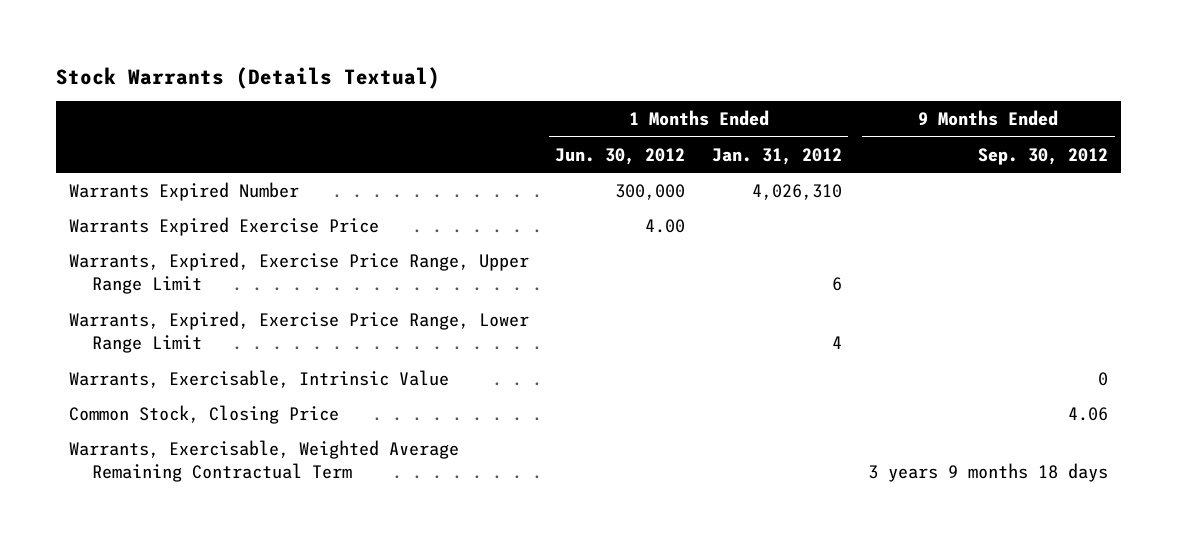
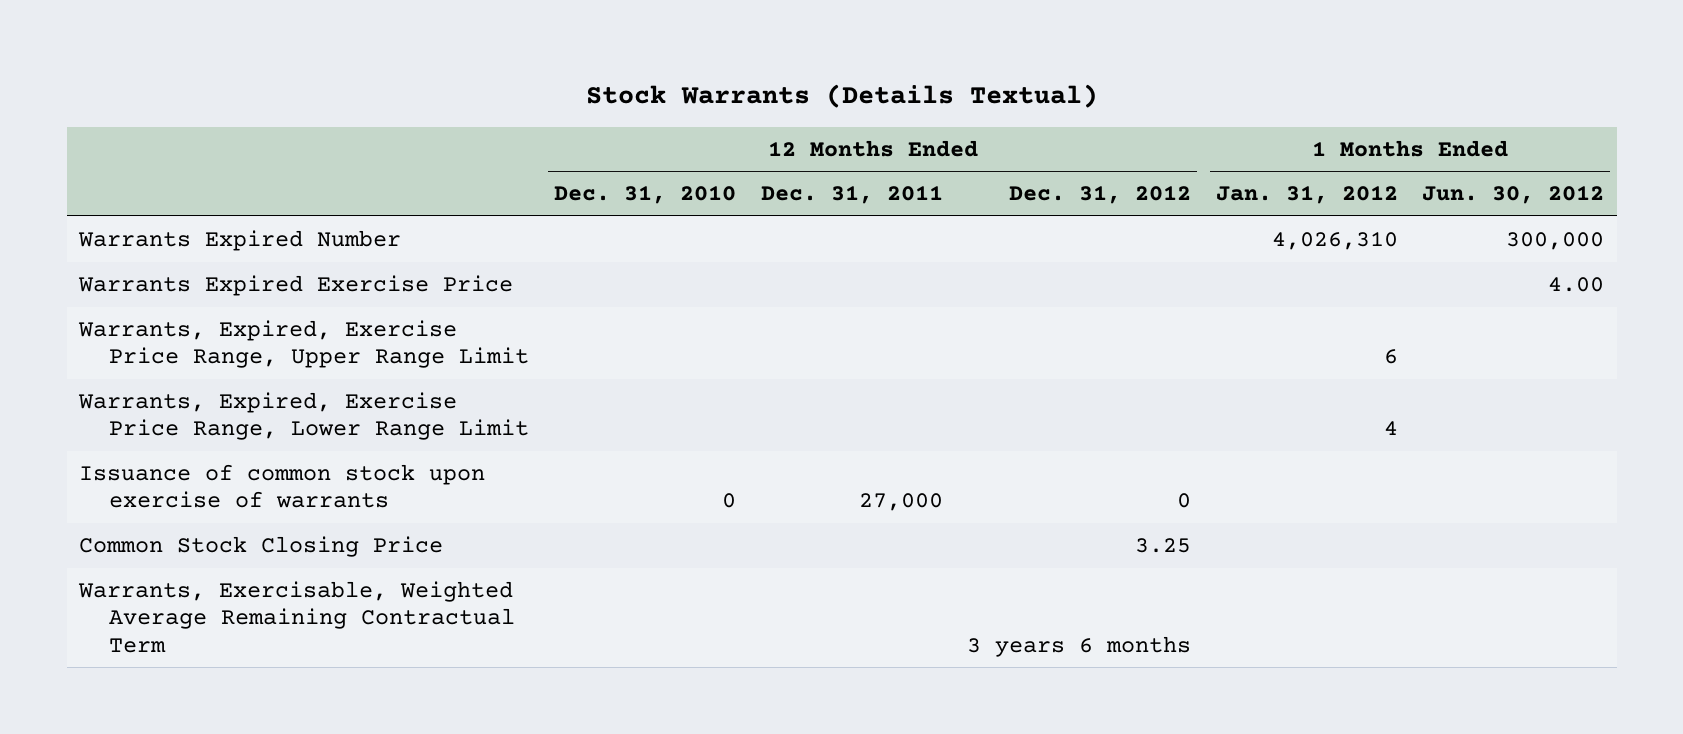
- | 1 Months Ended Jun. 30, 2012 | 1 Months Ended Jan. 31, 2012 | 9 Months Ended Sep. 30, 2012
+ | 12 Months Ended Dec. 31, 2010 | 12 Months Ended Dec. 31, 2011 | 12 Months Ended Dec. 31, 2012 | 1 Months Ended Jan. 31, 2012 | 1 Months Ended Jun. 30, 2012
- Warrants, Exercisable, Intrinsic Value | | | 0
- Common Stock, Closing Price | | | 4.06
+ Issuance of common stock upon exercise of warrants | 0 | 27,000 | 0 | |
+ Common Stock Closing Price | | | 3.25 | |

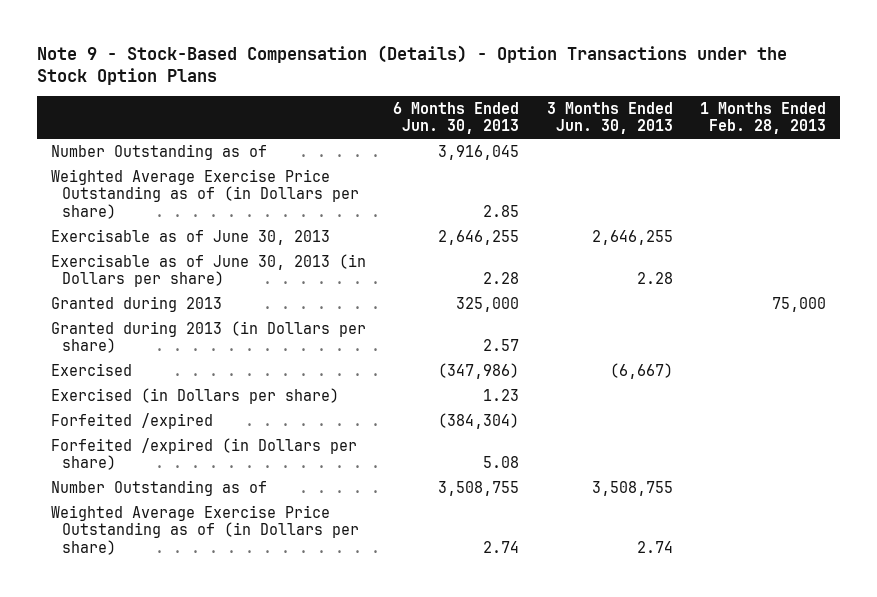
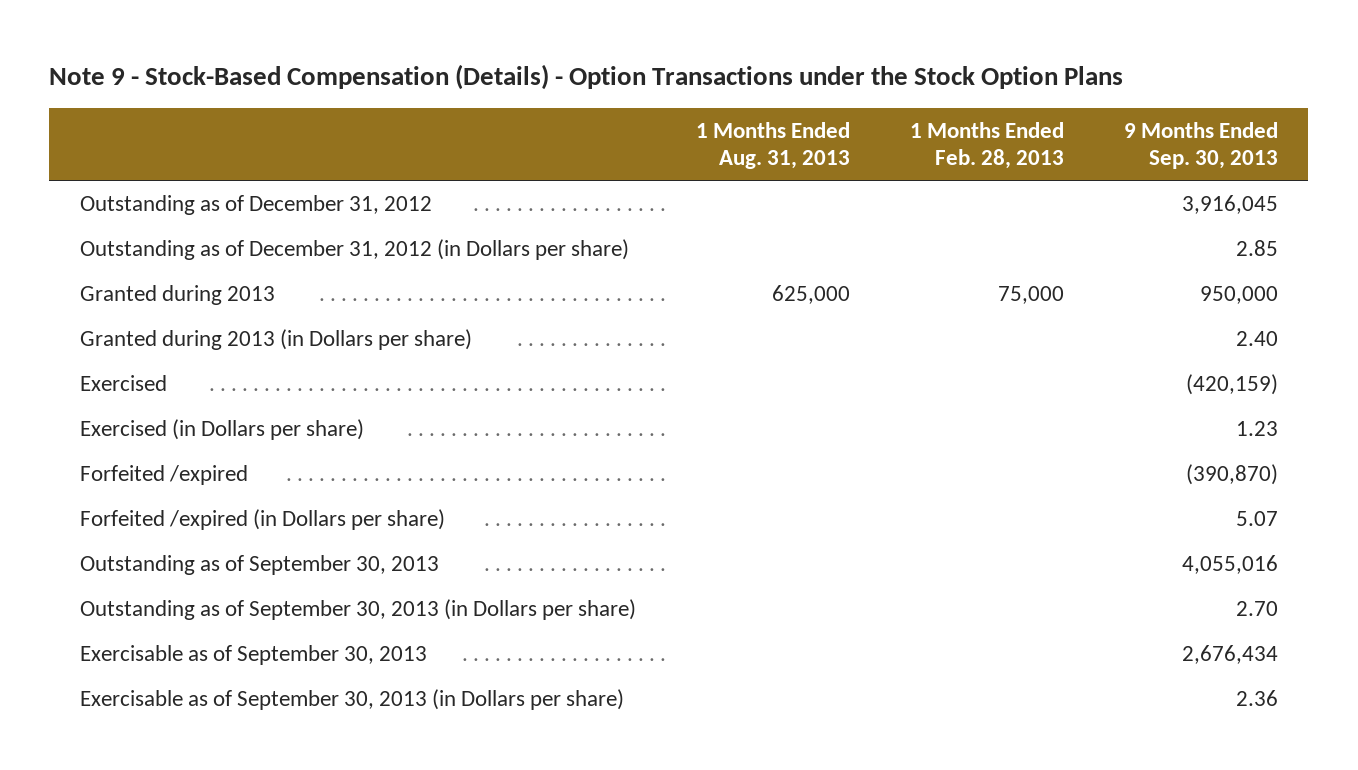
- | 6 Months Ended Jun. 30, 2013 | 3 Months Ended Jun. 30, 2013 | 1 Months Ended Feb. 28, 2013
+ | 1 Months Ended Aug. 31, 2013 | 1 Months Ended Feb. 28, 2013 | 9 Months Ended Sep. 30, 2013
- Number Outstanding as of | 3,916,045 | |
- Weighted Average Exercise Price Outstanding as of (in Dollars per share) | 2.85 | |
- Exercisable as of June 30, 2013 | 2,646,255 | 2,646,255 |
- Exercisable as of June 30, 2013 (in Dollars per share) | 2.28 | 2.28 |
+ Outstanding as of December 31, 2012 | | | 3,916,045
+ Outstanding as of December 31, 2012 (in Dollars per share) | | | 2.85
- Number Outstanding as of | 3,508,755 | 3,508,755 |
- Weighted Average Exercise Price Outstanding as of (in Dollars per share) | 2.74 | 2.74 |
+ Outstanding as of September 30, 2013 | | | 4,055,016
+ Outstanding as of September 30, 2013 (in Dollars per share) | | | 2.70
+ Exercisable as of September 30, 2013 | | | 2,676,434
+ Exercisable as of September 30, 2013 (in Dollars per share) | | | 2.36

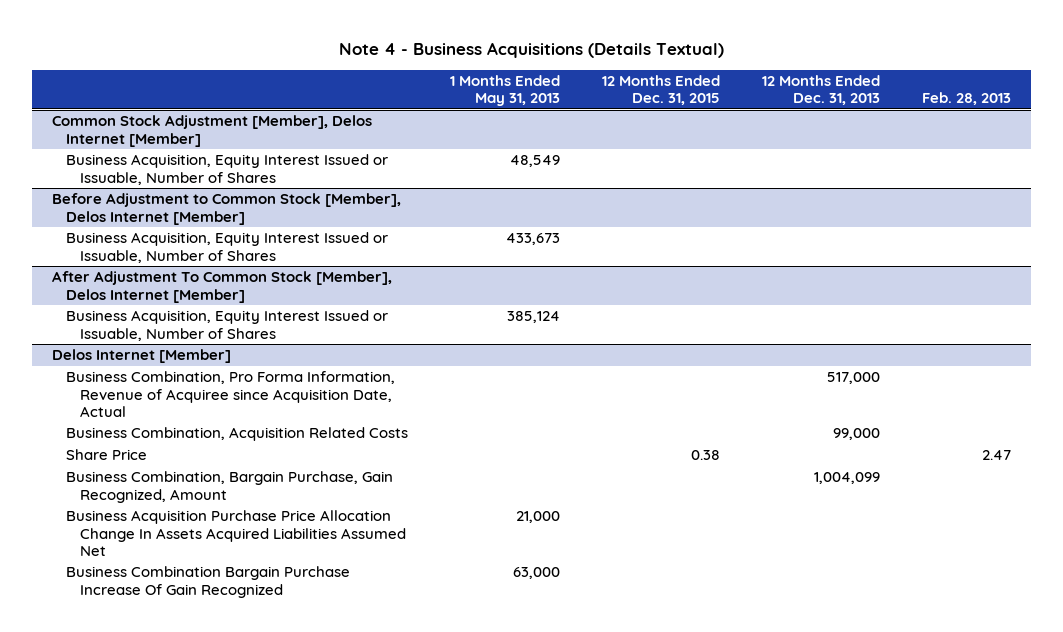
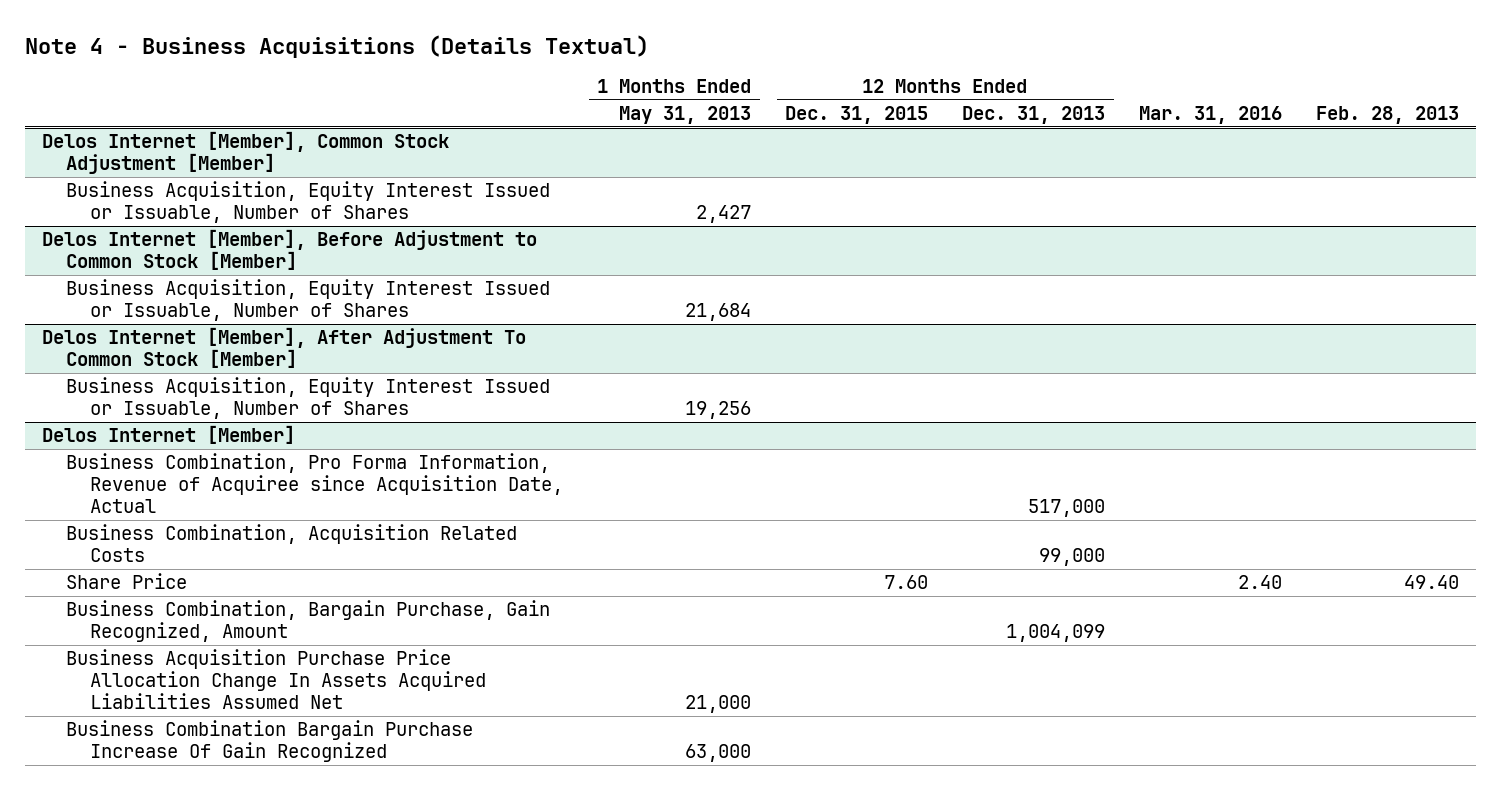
- | 1 Months Ended May 31, 2013 | 12 Months Ended Dec. 31, 2015 | 12 Months Ended Dec. 31, 2013 | Feb. 28, 2013
+ | 1 Months Ended May 31, 2013 | 12 Months Ended Dec. 31, 2015 | 12 Months Ended Dec. 31, 2013 | Mar. 31, 2016 | Feb. 28, 2013
- Common Stock Adjustment [Member], Delos Internet [Member]
- Business Acquisition, Equity Interest Issued or Issuable, Number of Shares | 48,549 | | |
- Before Adjustment to Common Stock [Member], Delos Internet [Member]
- Business Acquisition, Equity Interest Issued or Issuable, Number of Shares | 433,673 | | |
- After Adjustment To Common Stock [Member], Delos Internet [Member]
- Business Acquisition, Equity Interest Issued or Issuable, Number of Shares | 385,124 | | |
+ Delos Internet [Member], Common Stock Adjustment [Member]
+ Business Acquisition, Equity Interest Issued or Issuable, Number of Shares | 2,427 | | | |
+ Delos Internet [Member], Before Adjustment to Common Stock [Member]
+ Business Acquisition, Equity Interest Issued or Issuable, Number of Shares | 21,684 | | | |
+ Delos Internet [Member], After Adjustment To Common Stock [Member]
+ Business Acquisition, Equity Interest Issued or Issuable, Number of Shares | 19,256 | | | |
@ Delos Internet [Member]
- Share Price | | 0.38 | | 2.47
+ Share Price | | 7.60 | | 2.40 | 49.40

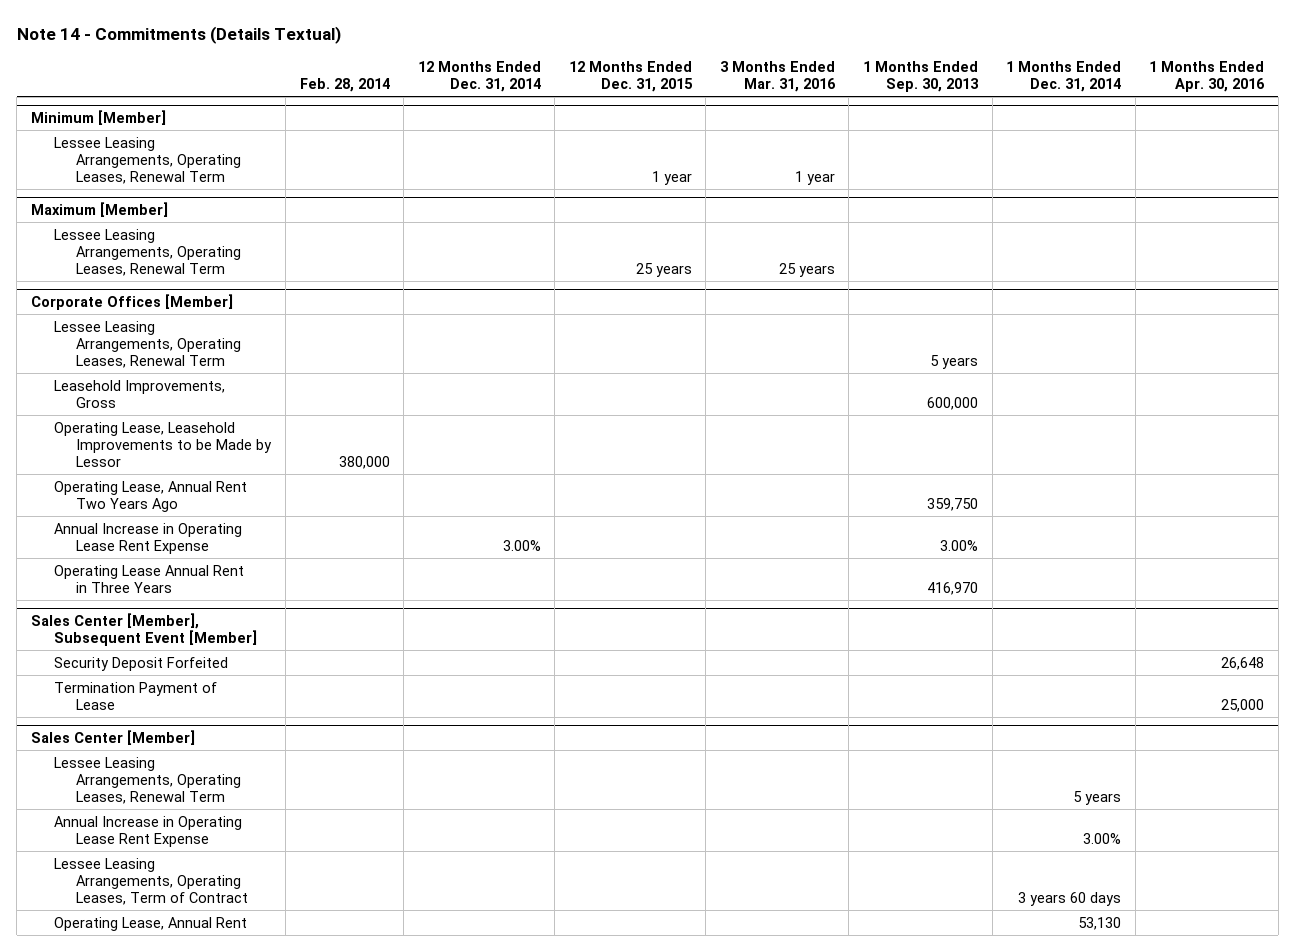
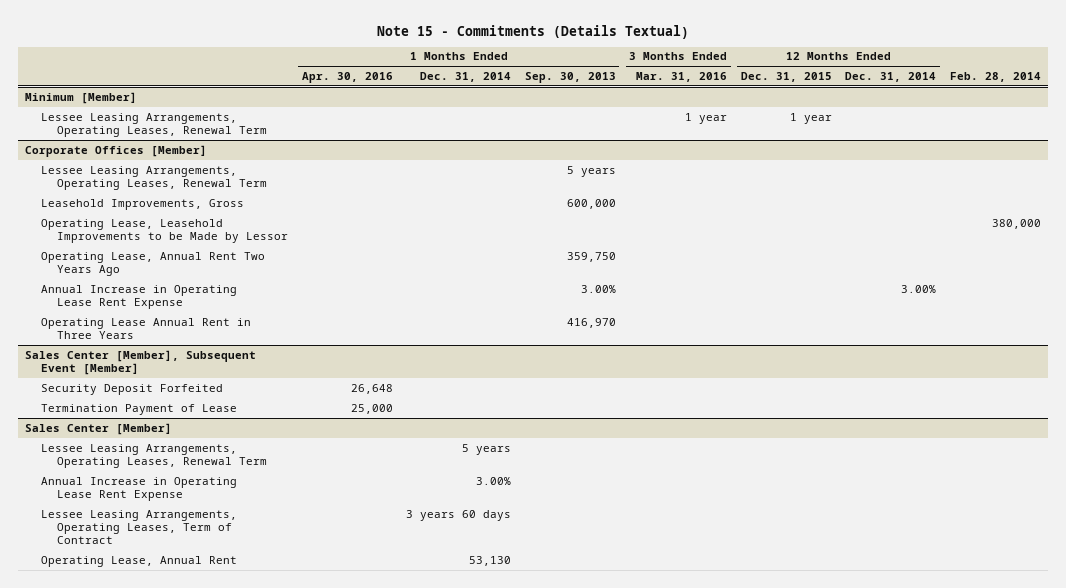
- Note 14 - Commitments (Details Textual)
+ Note 15 - Commitments (Details Textual)
- | Feb. 28, 2014 | 12 Months Ended Dec. 31, 2014 | 12 Months Ended Dec. 31, 2015 | 3 Months Ended Mar. 31, 2016 | 1 Months Ended Sep. 30, 2013 | 1 Months Ended Dec. 31, 2014 | 1 Months Ended Apr. 30, 2016
+ | 1 Months Ended Apr. 30, 2016 | 1 Months Ended Dec. 31, 2014 | 1 Months Ended Sep. 30, 2013 | 3 Months Ended Mar. 31, 2016 | 12 Months Ended Dec. 31, 2015 | 12 Months Ended Dec. 31, 2014 | Feb. 28, 2014
- Maximum [Member]
- Lessee Leasing Arrangements, Operating Leases, Renewal Term | | | 25 years | 25 years | | |

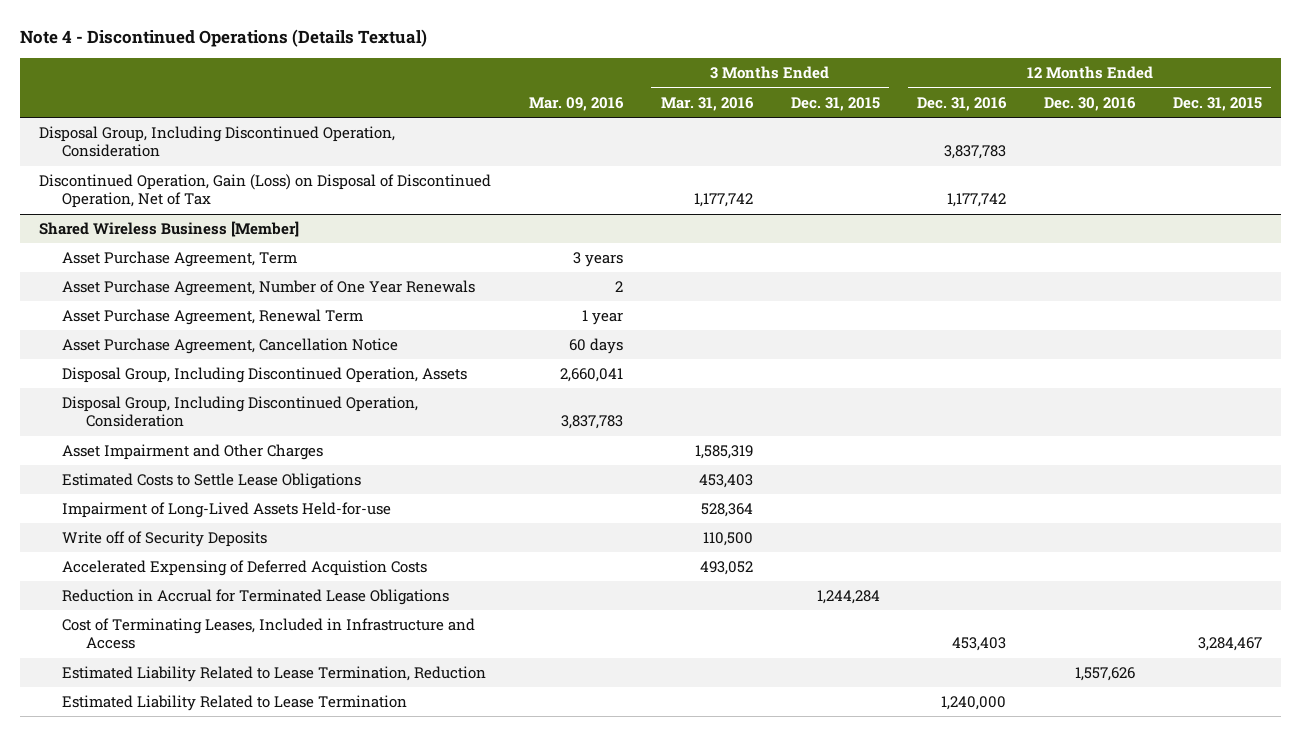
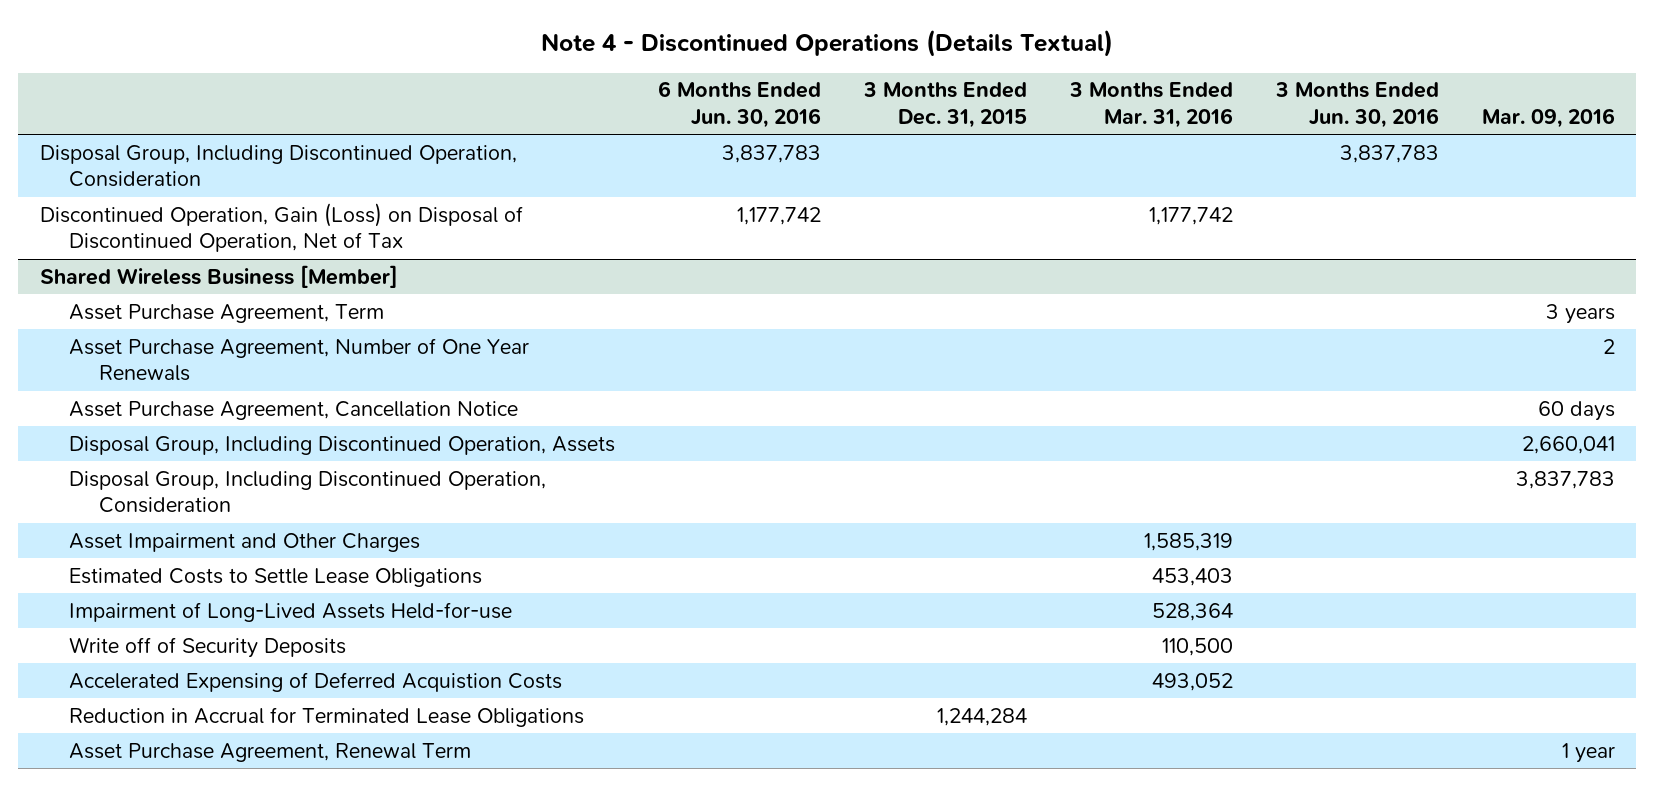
- | Mar. 09, 2016 | 3 Months Ended Mar. 31, 2016 | 3 Months Ended Dec. 31, 2015 | 12 Months Ended Dec. 31, 2016 | 12 Months Ended Dec. 30, 2016 | 12 Months Ended Dec. 31, 2015
+ | 6 Months Ended Jun. 30, 2016 | 3 Months Ended Dec. 31, 2015 | 3 Months Ended Mar. 31, 2016 | 3 Months Ended Jun. 30, 2016 | Mar. 09, 2016
@ Shared Wireless Business [Member]
- Cost of Terminating Leases, Included in Infrastructure and Access | | | | 453,403 | | 3,284,467
- Estimated Liability Related to Lease Termination, Reduction | | | | | 1,557,626 |
- Estimated Liability Related to Lease Termination | | | | 1,240,000 | |
moved down: Asset Purchase Agreement, Renewal Term | | | | | 1 year

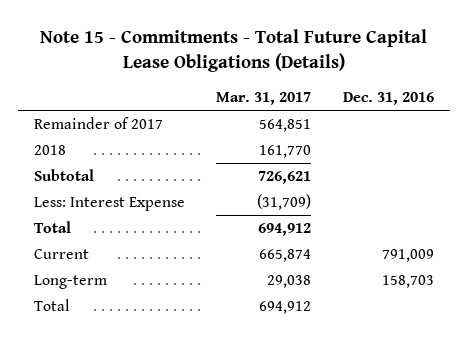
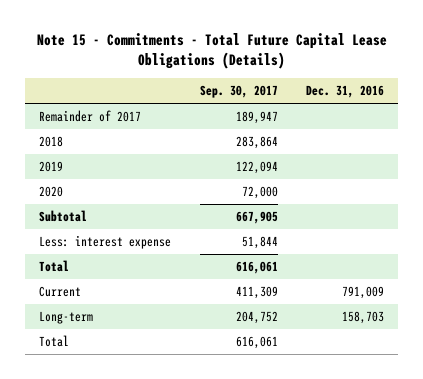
- | Mar. 31, 2017 | Dec. 31, 2016
+ | Sep. 30, 2017 | Dec. 31, 2016
+ 2019 | 122,094 |
+ 2020 | 72,000 |
- Less: Interest Expense | (31,709) |
+ Less: interest expense | 51,844 |

